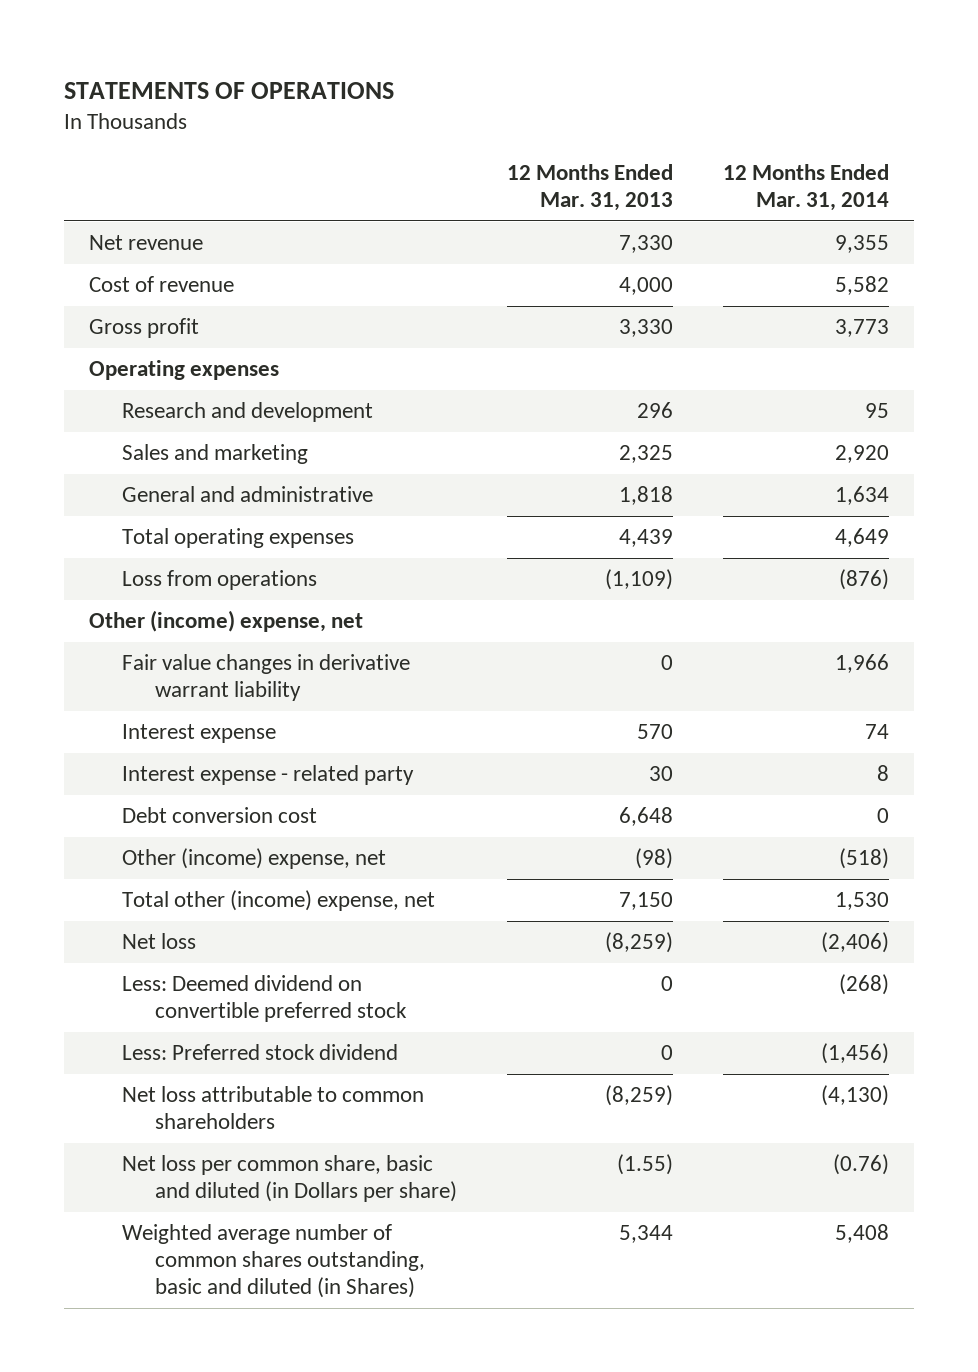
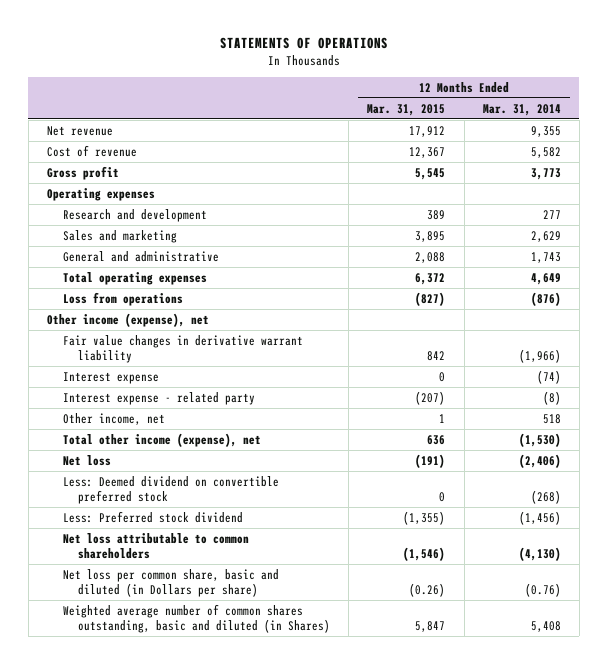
- | 12 Months Ended Mar. 31, 2013 | 12 Months Ended Mar. 31, 2014
+ | 12 Months Ended Mar. 31, 2015 | 12 Months Ended Mar. 31, 2014
- Research and development | 296 | 95
- Sales and marketing | 2,325 | 2,920
- General and administrative | 1,818 | 1,634
+ Research and development | 389 | 277
+ Sales and marketing | 3,895 | 2,629
+ General and administrative | 2,088 | 1,743
- Other (income) expense, net
- Fair value changes in derivative warrant liability | 0 | 1,966
- Interest expense | 570 | 74
- Interest expense - related party | 30 | 8
- Debt conversion cost | 6,648 | 0
- Other (income) expense, net | (98) | (518)
- Total other (income) expense, net | 7,150 | 1,530
+ Other income (expense), net
+ Fair value changes in derivative warrant liability | 842 | (1,966)
+ Interest expense | 0 | (74)
+ Interest expense - related party | (207) | (8)
+ Other income, net | 1 | 518
+ Total other income (expense), net | 636 | (1,530)

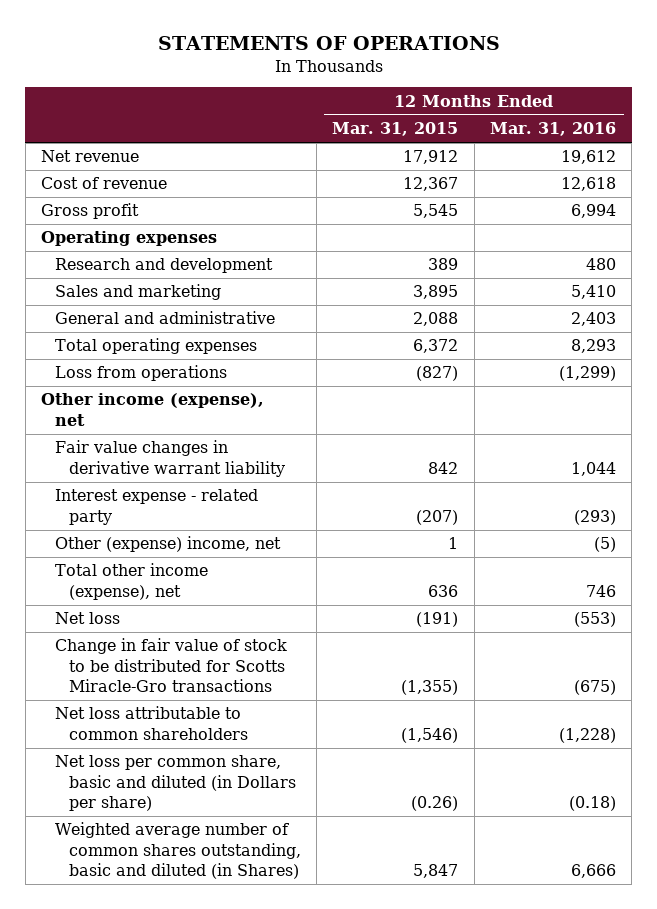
- | 12 Months Ended Mar. 31, 2015 | 12 Months Ended Mar. 31, 2014
+ | 12 Months Ended Mar. 31, 2015 | 12 Months Ended Mar. 31, 2016
- Interest expense | 0 | (74)
- Other income, net | 1 | 518
+ Other (expense) income, net | 1 | (5)
- Less: Deemed dividend on convertible preferred stock | 0 | (268)
- Less: Preferred stock dividend | (1,355) | (1,456)
+ Change in fair value of stock to be distributed for Scotts Miracle-Gro transactions | (1,355) | (675)

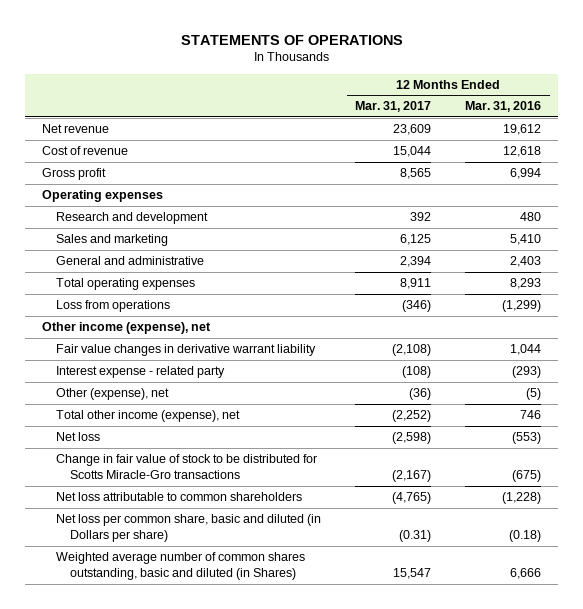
- | 12 Months Ended Mar. 31, 2015 | 12 Months Ended Mar. 31, 2016
+ | 12 Months Ended Mar. 31, 2017 | 12 Months Ended Mar. 31, 2016
- Other (expense) income, net | 1 | (5)
+ Other (expense), net | (36) | (5)

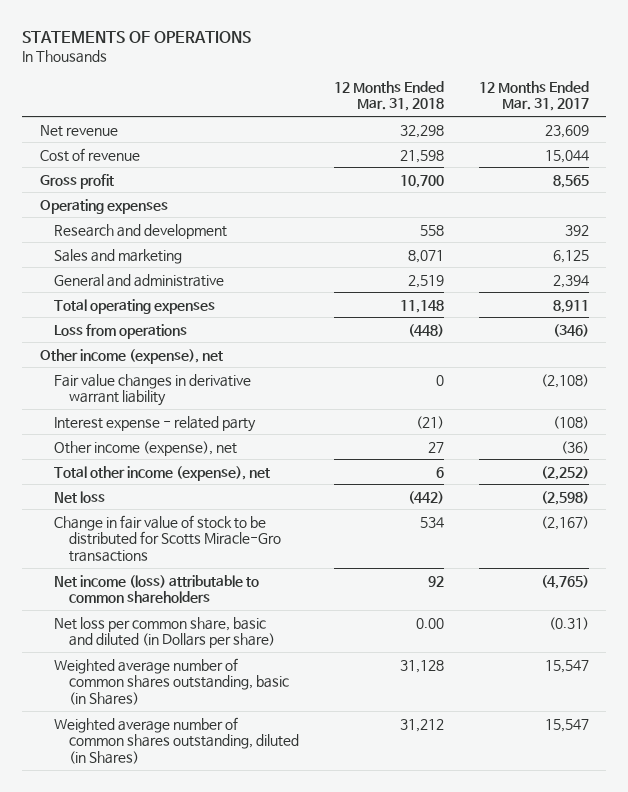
- | 12 Months Ended Mar. 31, 2017 | 12 Months Ended Mar. 31, 2016
+ | 12 Months Ended Mar. 31, 2018 | 12 Months Ended Mar. 31, 2017
- Other (expense), net | (36) | (5)
+ Other income (expense), net | 27 | (36)
- Net loss attributable to common shareholders | (4,765) | (1,228)
+ Net income (loss) attributable to common shareholders | 92 | (4,765)
- Weighted average number of common shares outstanding, basic and diluted (in Shares) | 15,547 | 6,666
+ Weighted average number of common shares outstanding, basic (in Shares) | 31,128 | 15,547
+ Weighted average number of common shares outstanding, diluted (in Shares) | 31,212 | 15,547

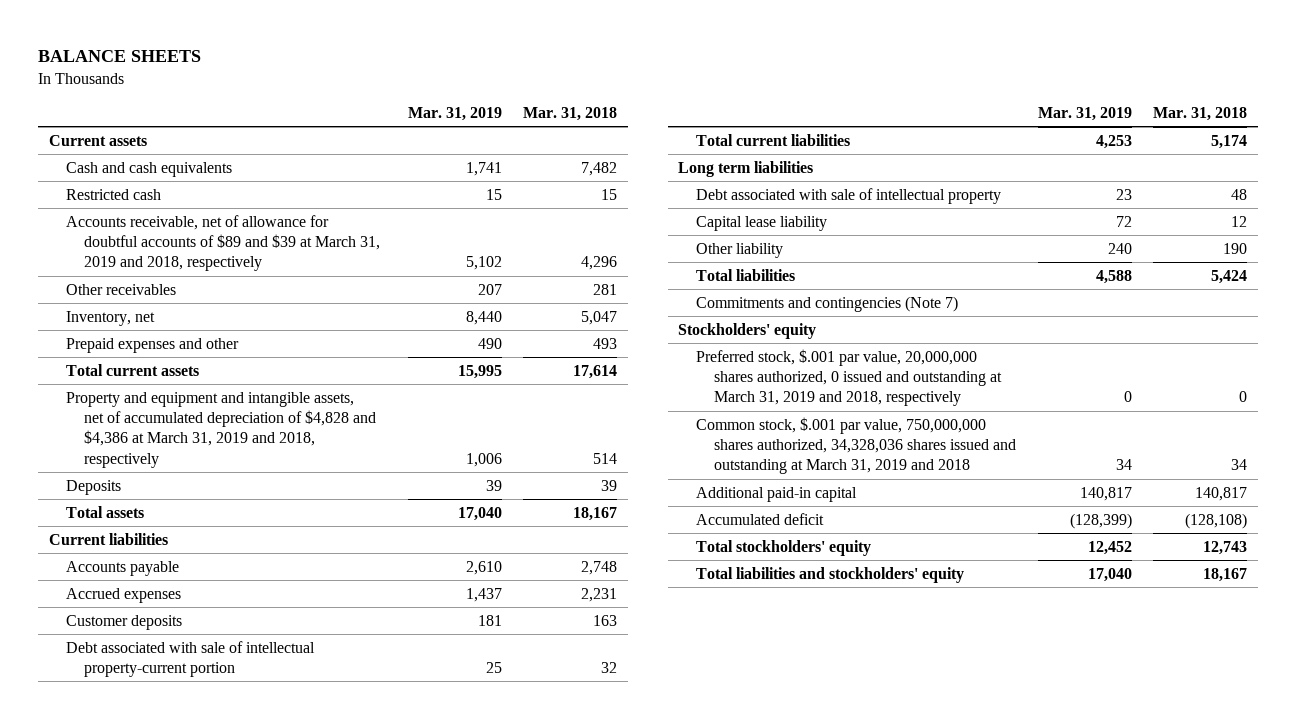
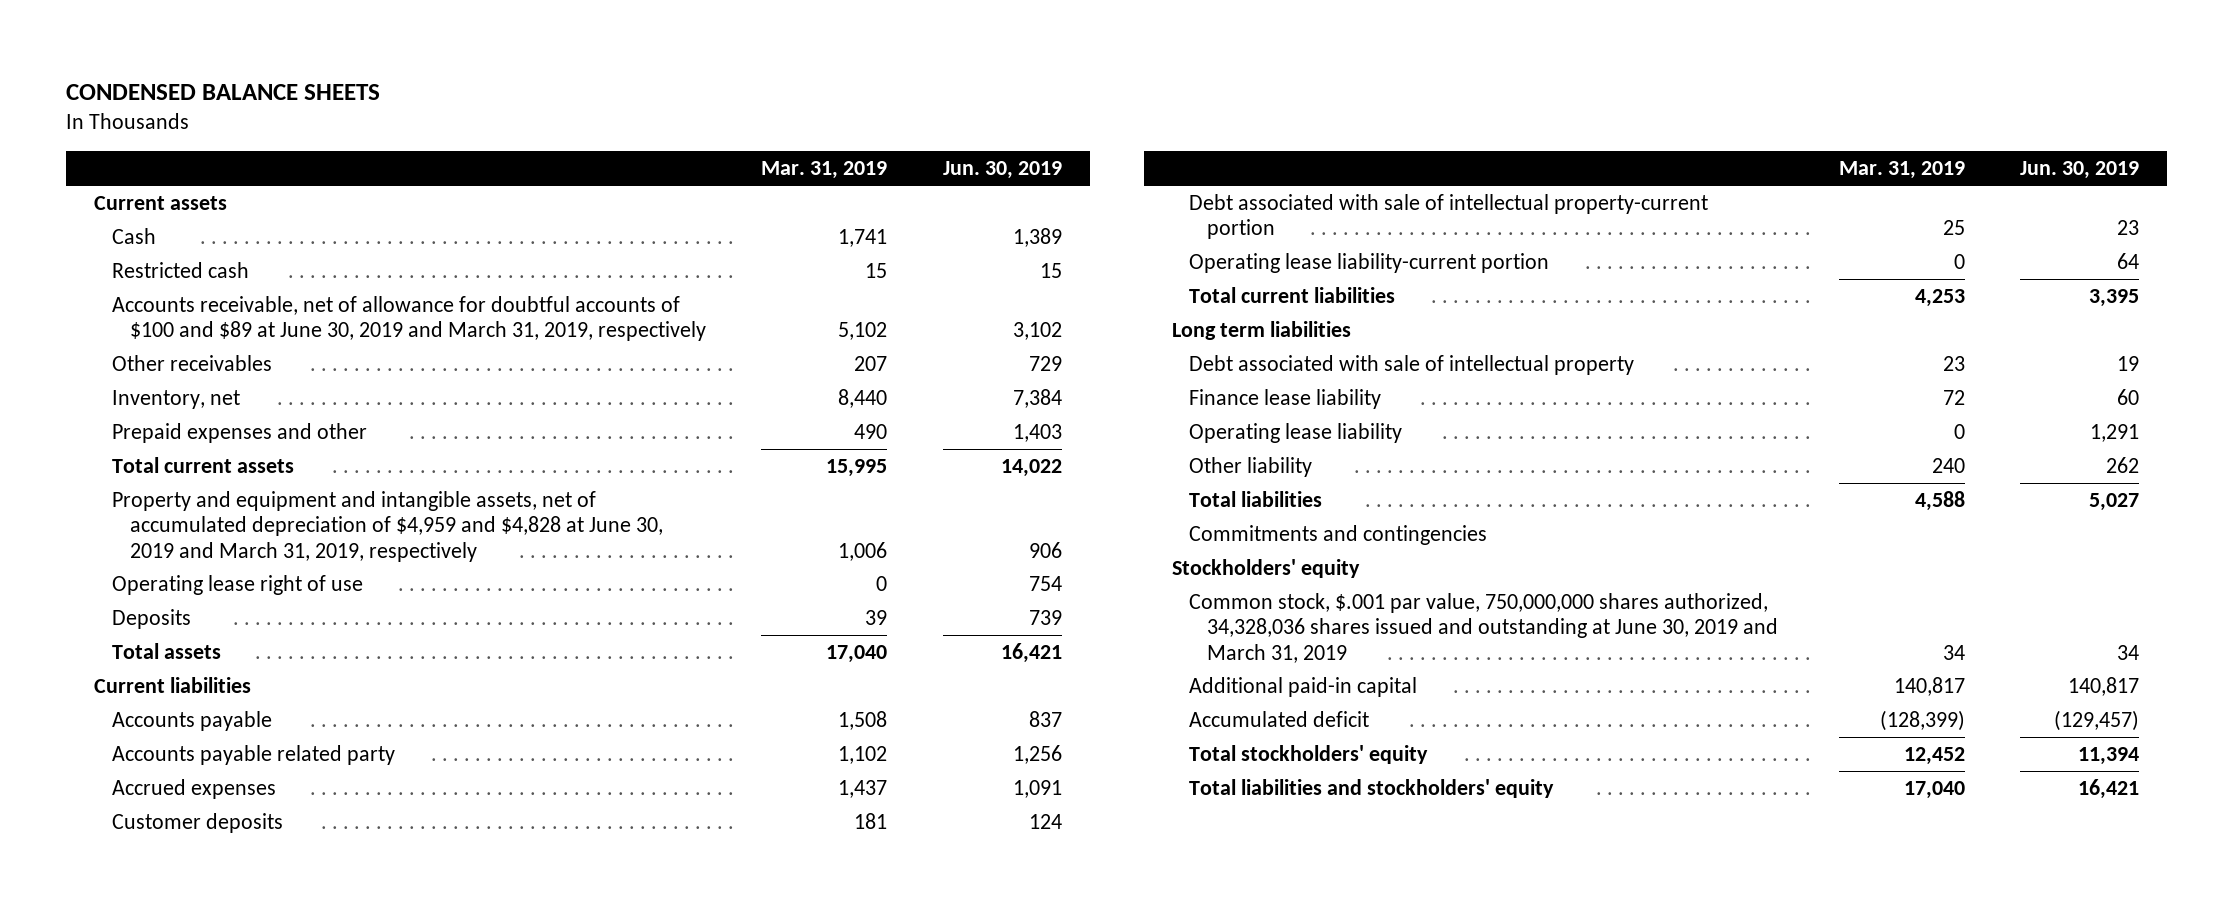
- BALANCE SHEETS
+ CONDENSED BALANCE SHEETS
- | Mar. 31, 2019 | Mar. 31, 2018
+ | Mar. 31, 2019 | Jun. 30, 2019
- Cash and cash equivalents | 1,741 | 7,482
+ Cash | 1,741 | 1,389
- Accounts receivable, net of allowance for doubtful accounts of $89 and $39 at March 31, 2019 and 2018, respectively | 5,102 | 4,296
+ Accounts receivable, net of allowance for doubtful accounts of $100 and $89 at June 30, 2019 and March 31, 2019, respectively | 5,102 | 3,102
- Property and equipment and intangible assets, net of accumulated depreciation of $4,828 and $4,386 at March 31, 2019 and 2018, respectively | 1,006 | 514
+ Property and equipment and intangible assets, net of accumulated depreciation of $4,959 and $4,828 at June 30, 2019 and March 31, 2019, respectively | 1,006 | 906
+ Operating lease right of use | 0 | 754
- Accounts payable | 2,610 | 2,748
+ Accounts payable | 1,508 | 837
+ Accounts payable related party | 1,102 | 1,256
+ Operating lease liability-current portion | 0 | 64
- Capital lease liability | 72 | 12
+ Finance lease liability | 72 | 60
+ Operating lease liability | 0 | 1,291
- Commitments and contingencies (Note 7)
+ Commitments and contingencies
- Preferred stock, $.001 par value, 20,000,000 shares authorized, 0 issued and outstanding at March 31, 2019 and 2018, respectively | 0 | 0
- Common stock, $.001 par value, 750,000,000 shares authorized, 34,328,036 shares issued and outstanding at March 31, 2019 and 2018 | 34 | 34
+ Common stock, $.001 par value, 750,000,000 shares authorized, 34,328,036 shares issued and outstanding at June 30, 2019 and March 31, 2019 | 34 | 34

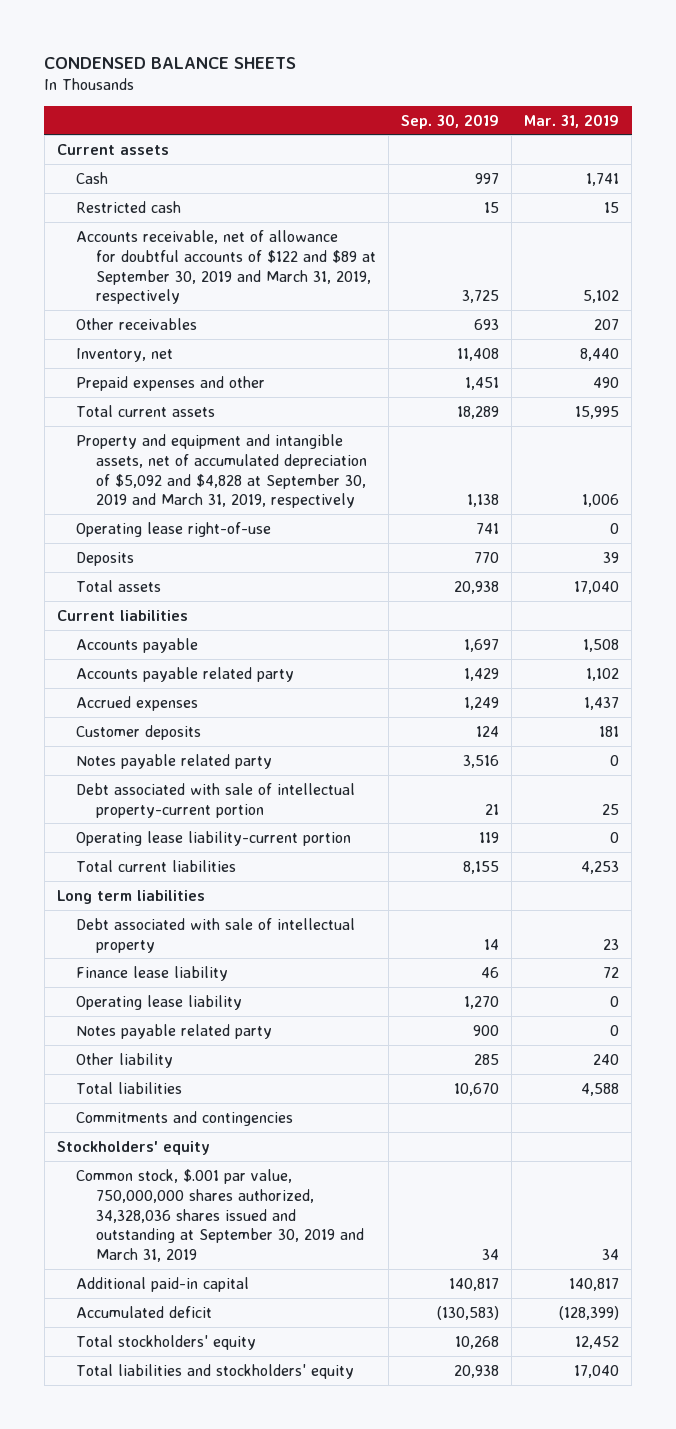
- | Mar. 31, 2019 | Jun. 30, 2019
+ | Sep. 30, 2019 | Mar. 31, 2019
- Accounts receivable, net of allowance for doubtful accounts of $100 and $89 at June 30, 2019 and March 31, 2019, respectively | 5,102 | 3,102
+ Accounts receivable, net of allowance for doubtful accounts of $122 and $89 at September 30, 2019 and March 31, 2019, respectively | 3,725 | 5,102
- Property and equipment and intangible assets, net of accumulated depreciation of $4,959 and $4,828 at June 30, 2019 and March 31, 2019, respectively | 1,006 | 906
- Operating lease right of use | 0 | 754
+ Property and equipment and intangible assets, net of accumulated depreciation of $5,092 and $4,828 at September 30, 2019 and March 31, 2019, respectively | 1,138 | 1,006
+ Operating lease right-of-use | 741 | 0
+ Notes payable related party | 3,516 | 0
+ Notes payable related party | 900 | 0
- Common stock, $.001 par value, 750,000,000 shares authorized, 34,328,036 shares issued and outstanding at June 30, 2019 and March 31, 2019 | 34 | 34
+ Common stock, $.001 par value, 750,000,000 shares authorized, 34,328,036 shares issued and outstanding at September 30, 2019 and March 31, 2019 | 34 | 34

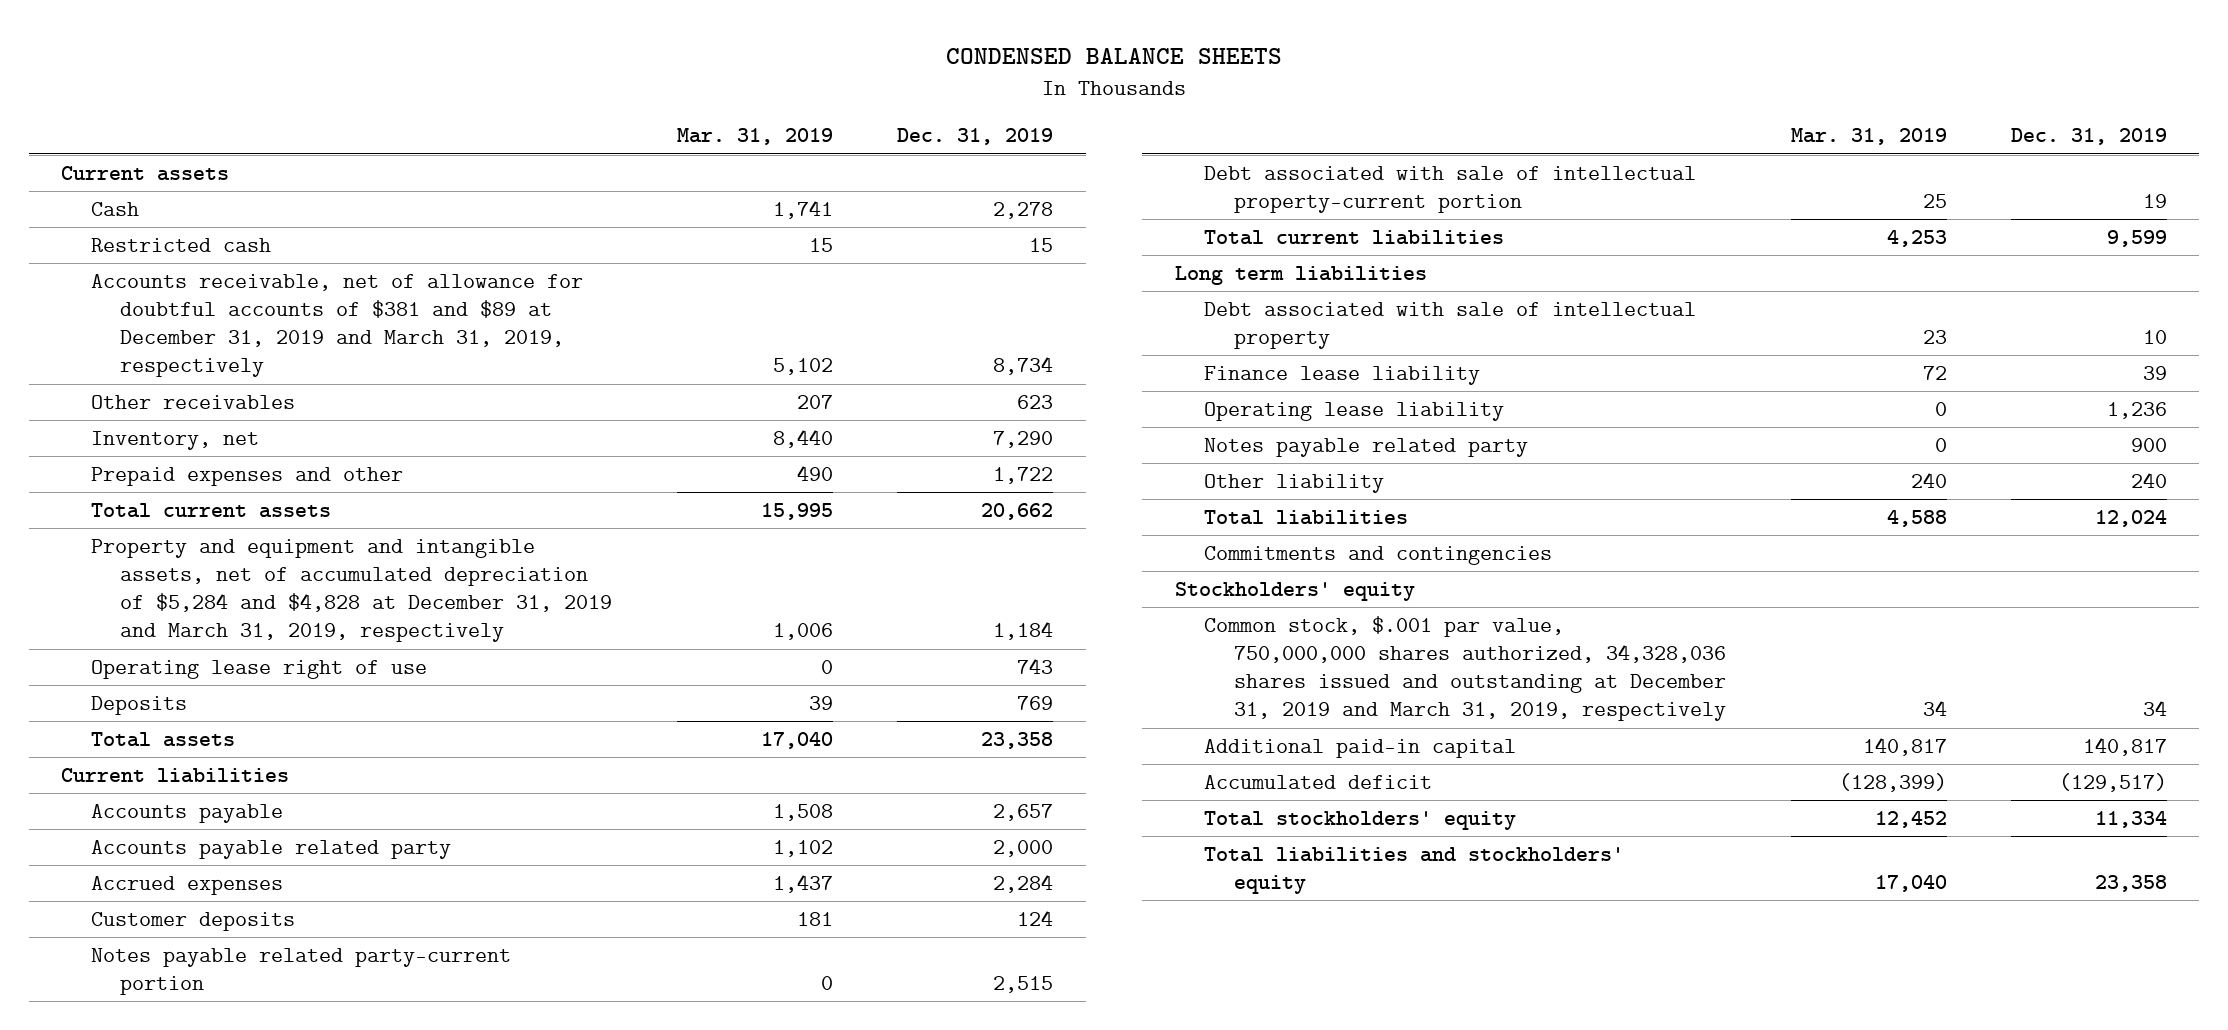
- | Sep. 30, 2019 | Mar. 31, 2019
+ | Mar. 31, 2019 | Dec. 31, 2019
- Accounts receivable, net of allowance for doubtful accounts of $122 and $89 at September 30, 2019 and March 31, 2019, respectively | 3,725 | 5,102
+ Accounts receivable, net of allowance for doubtful accounts of $381 and $89 at December 31, 2019 and March 31, 2019, respectively | 5,102 | 8,734
- Property and equipment and intangible assets, net of accumulated depreciation of $5,092 and $4,828 at September 30, 2019 and March 31, 2019, respectively | 1,138 | 1,006
- Operating lease right-of-use | 741 | 0
+ Property and equipment and intangible assets, net of accumulated depreciation of $5,284 and $4,828 at December 31, 2019 and March 31, 2019, respectively | 1,006 | 1,184
+ Operating lease right of use | 0 | 743
- Notes payable related party | 3,516 | 0
+ Notes payable related party-current portion | 0 | 2,515
- Operating lease liability-current portion | 119 | 0
- Common stock, $.001 par value, 750,000,000 shares authorized, 34,328,036 shares issued and outstanding at September 30, 2019 and March 31, 2019 | 34 | 34
+ Common stock, $.001 par value, 750,000,000 shares authorized, 34,328,036 shares issued and outstanding at December 31, 2019 and March 31, 2019, respectively | 34 | 34

